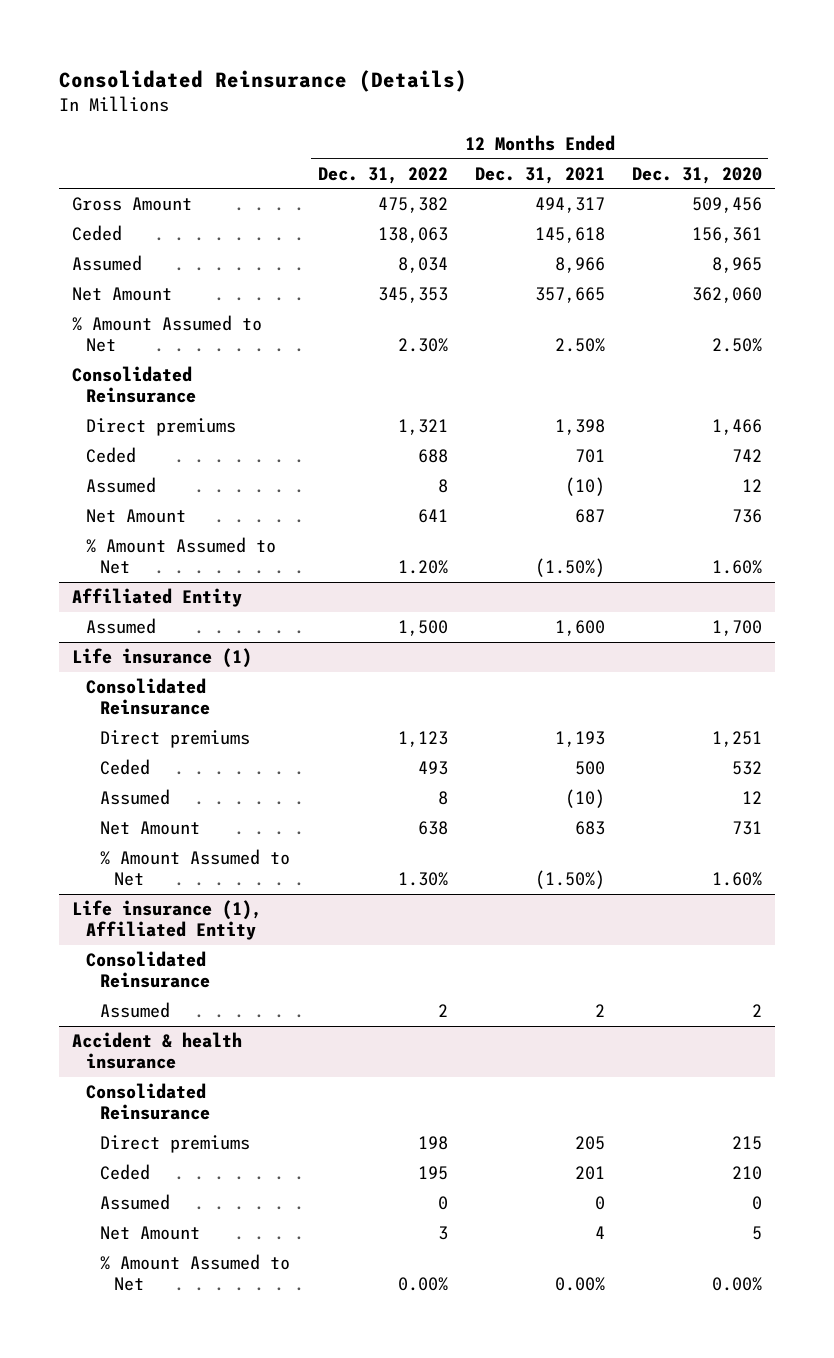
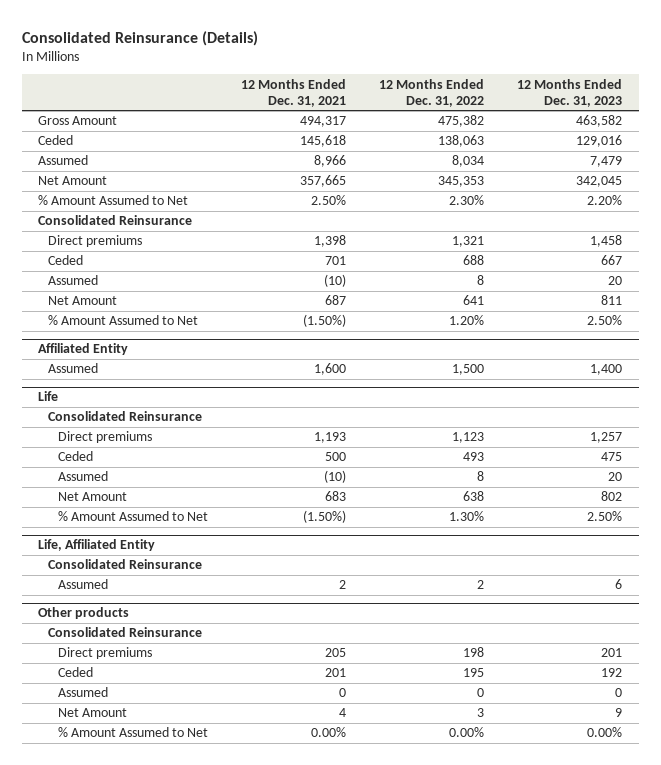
- | 12 Months Ended Dec. 31, 2022 | 12 Months Ended Dec. 31, 2021 | 12 Months Ended Dec. 31, 2020
+ | 12 Months Ended Dec. 31, 2021 | 12 Months Ended Dec. 31, 2022 | 12 Months Ended Dec. 31, 2023
- Life insurance (1)
+ Life
- Life insurance (1), Affiliated Entity
+ Life, Affiliated Entity
- Accident & health insurance
+ Other products

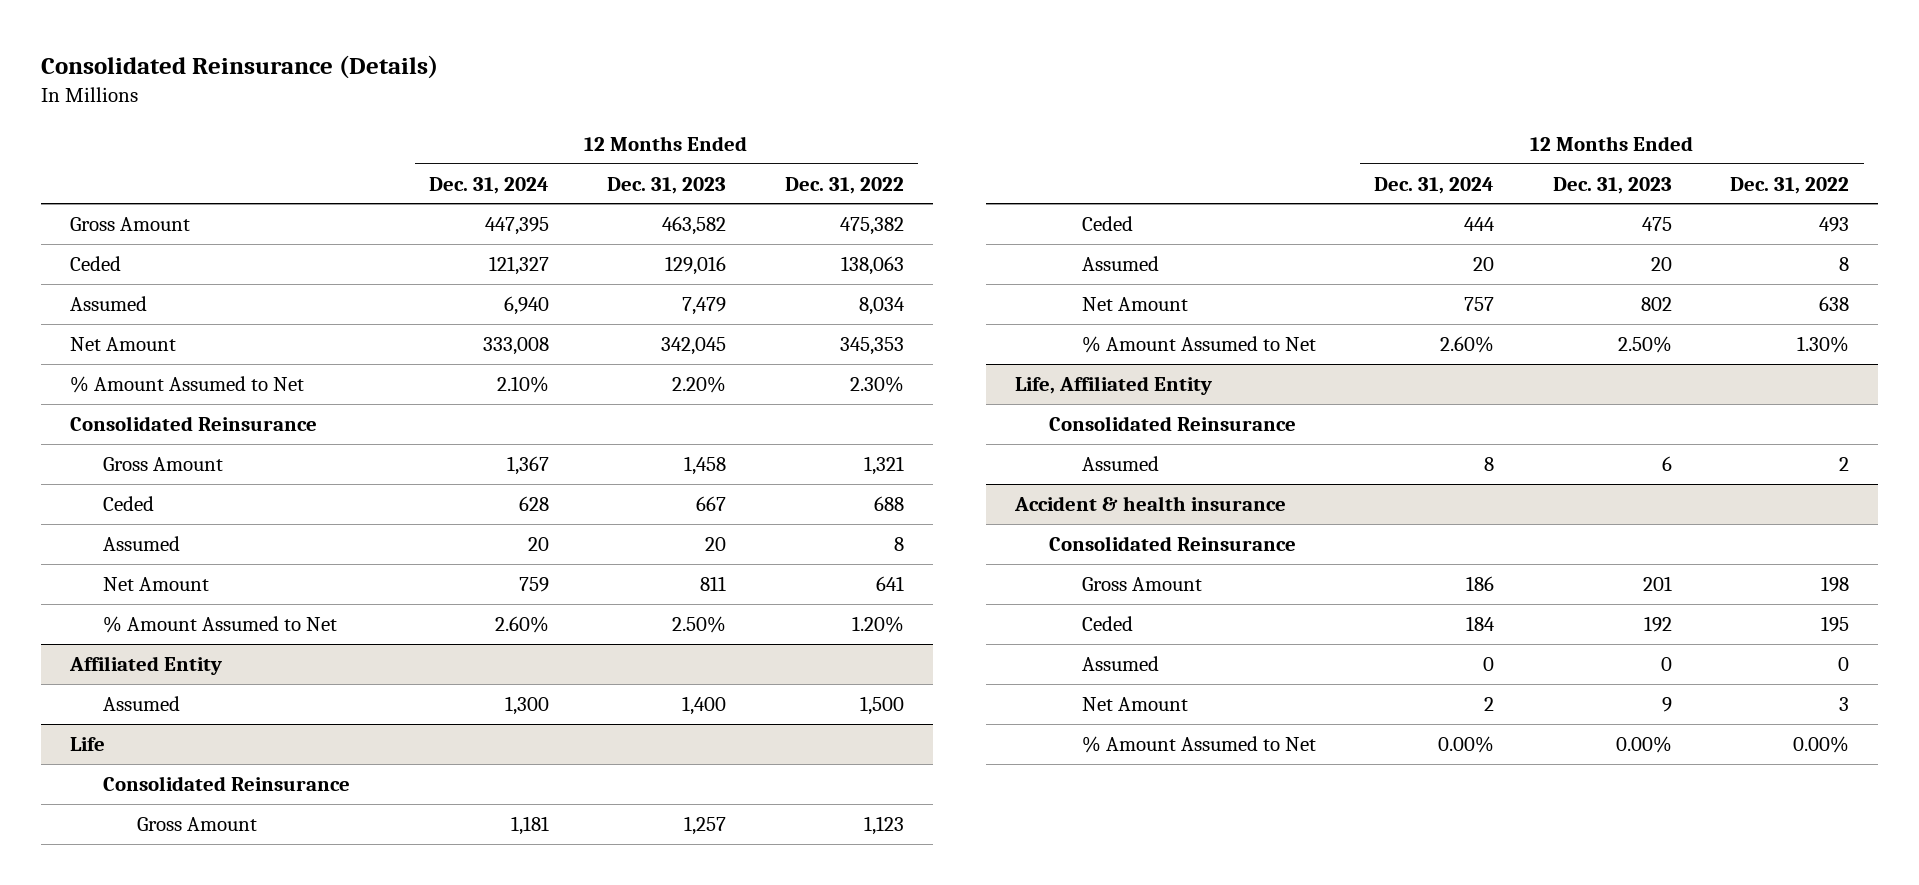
- | 12 Months Ended Dec. 31, 2021 | 12 Months Ended Dec. 31, 2022 | 12 Months Ended Dec. 31, 2023
+ | 12 Months Ended Dec. 31, 2024 | 12 Months Ended Dec. 31, 2023 | 12 Months Ended Dec. 31, 2022
- Direct premiums | 1,398 | 1,321 | 1,458
+ Gross Amount | 1,367 | 1,458 | 1,321
@ Life
- Direct premiums | 1,193 | 1,123 | 1,257
+ Gross Amount | 1,181 | 1,257 | 1,123
- Other products
+ Accident & health insurance
- Direct premiums | 205 | 198 | 201
+ Gross Amount | 186 | 201 | 198

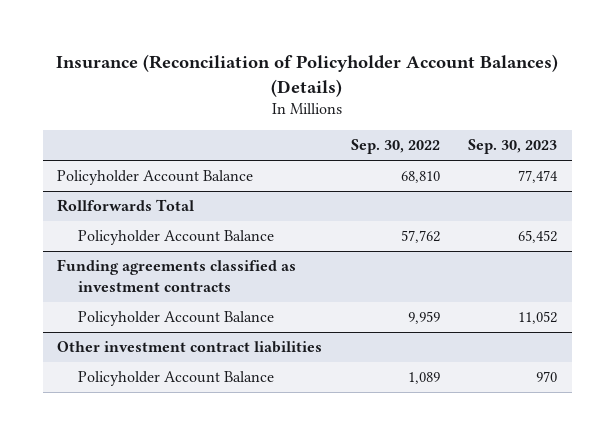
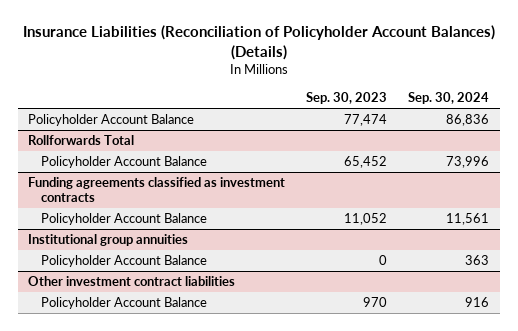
- Insurance (Reconciliation of Policyholder Account Balances) (Details)
+ Insurance Liabilities (Reconciliation of Policyholder Account Balances) (Details)
- | Sep. 30, 2022 | Sep. 30, 2023
+ | Sep. 30, 2023 | Sep. 30, 2024
+ Institutional group annuities
+ Policyholder Account Balance | 0 | 363

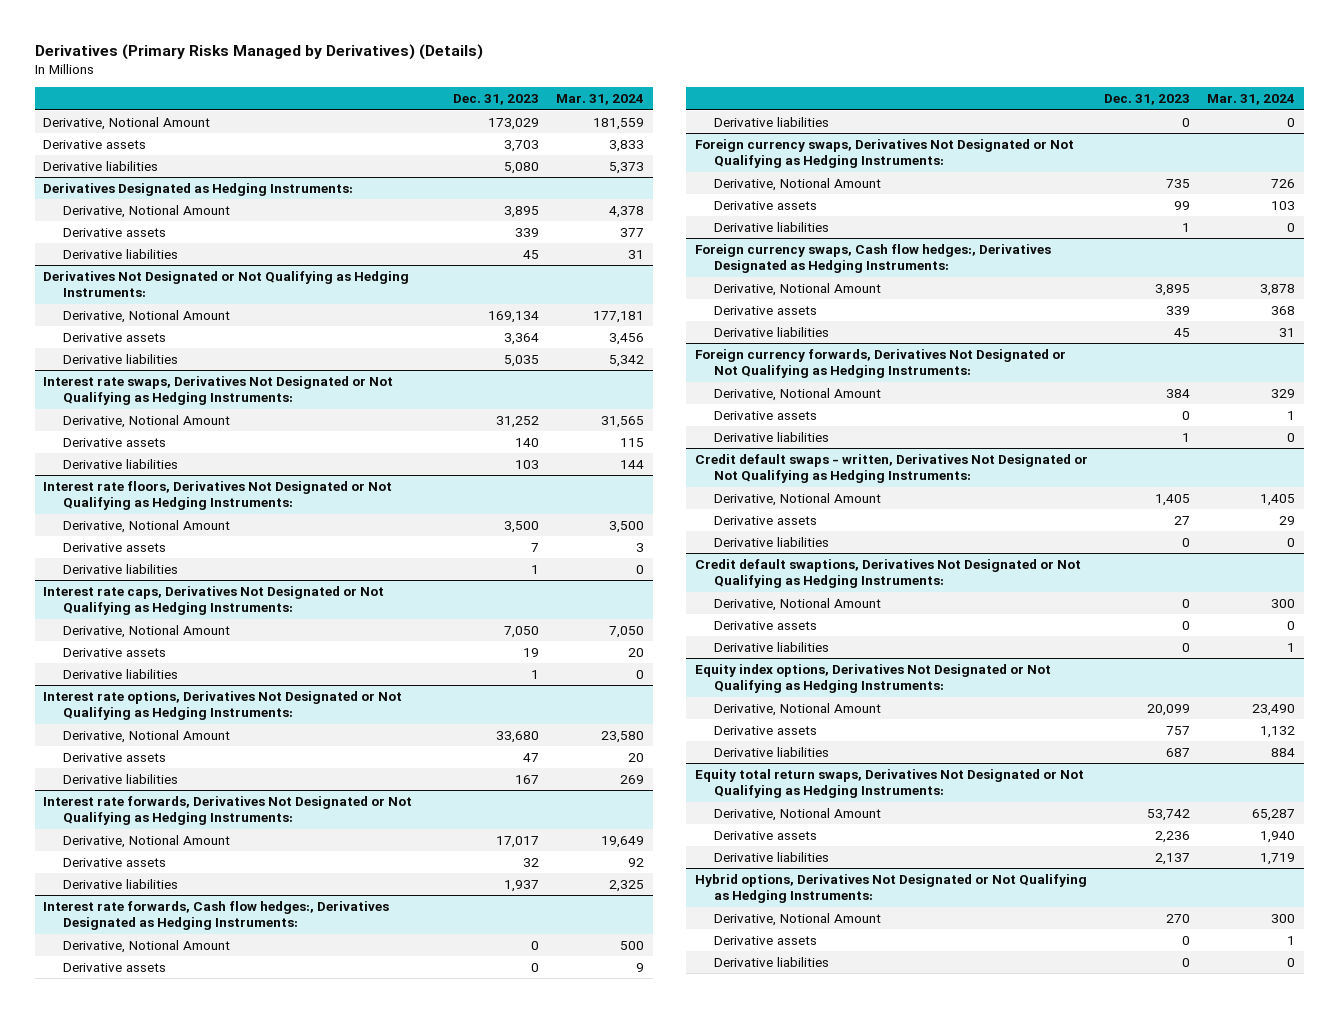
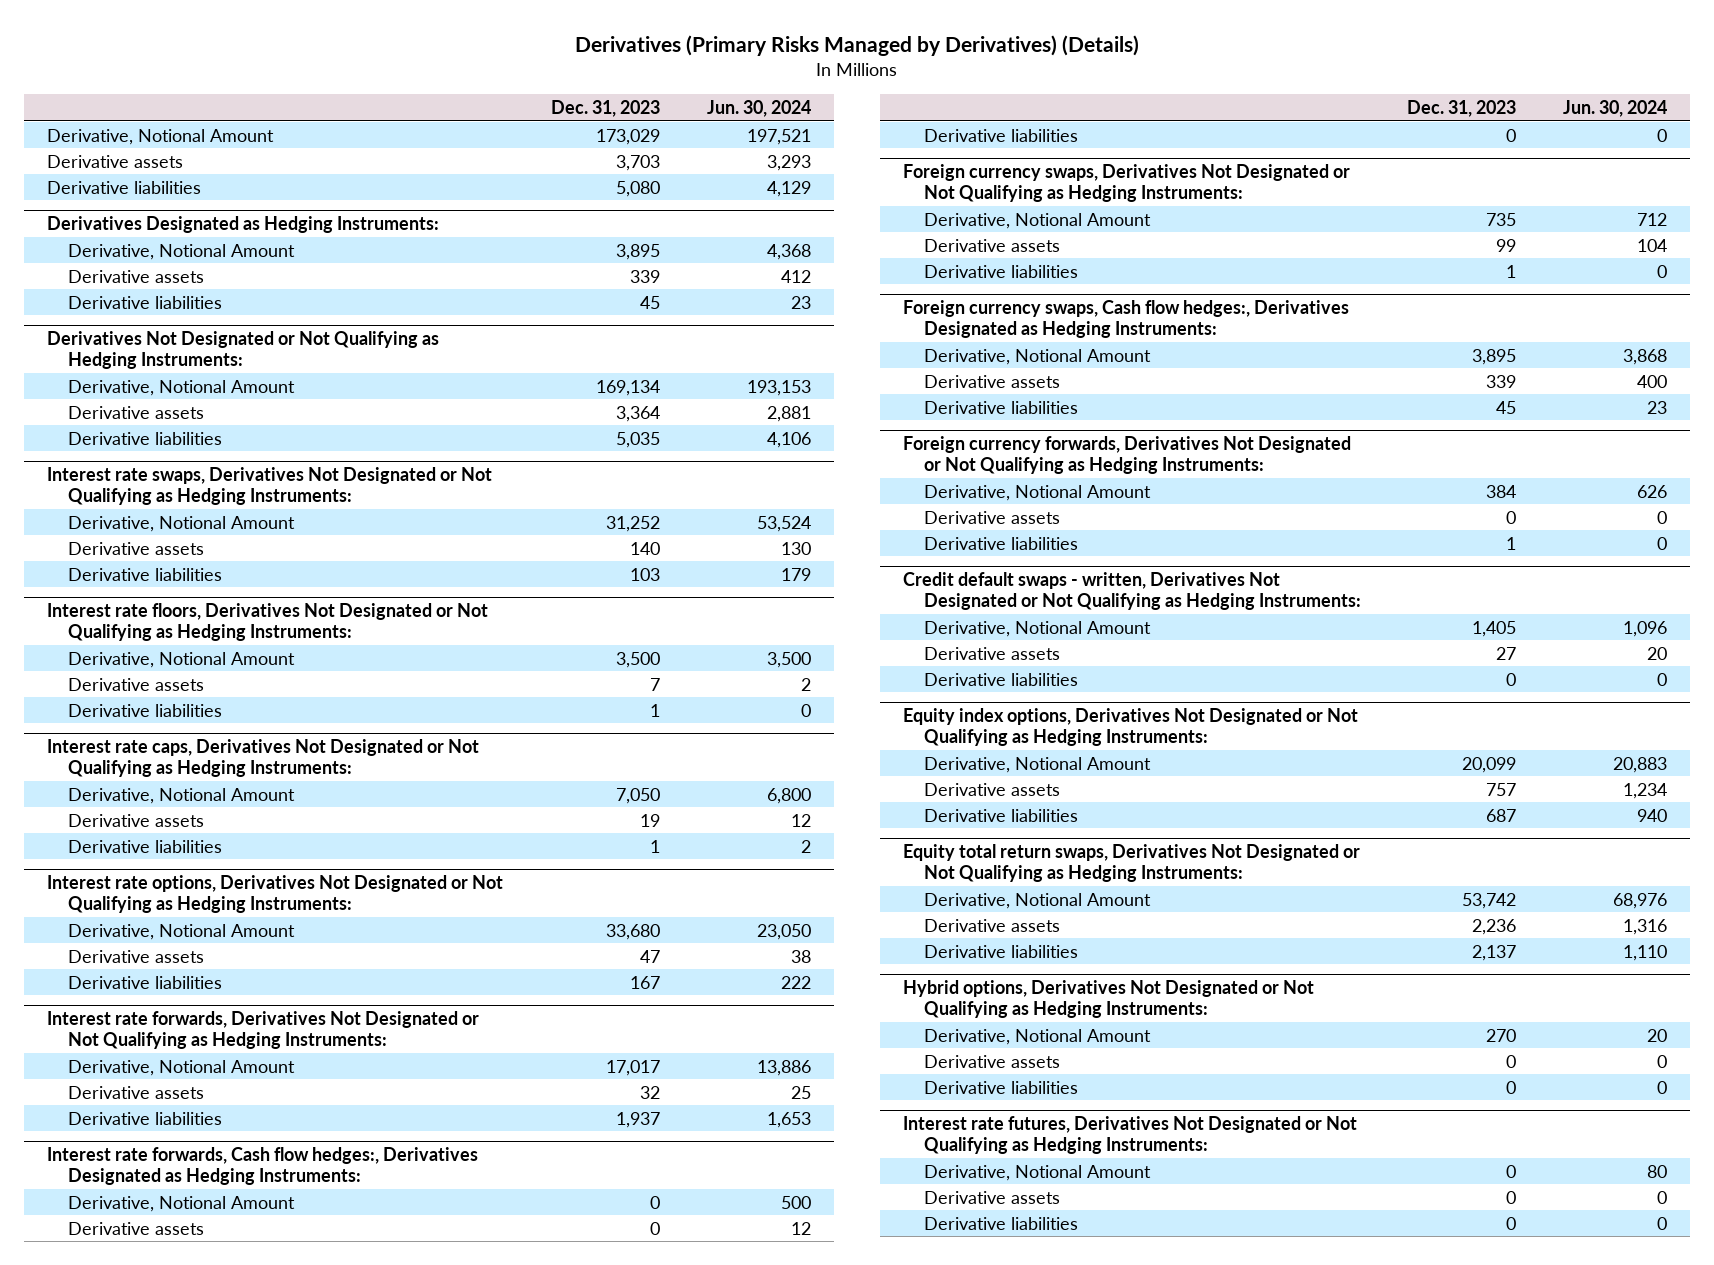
- | Dec. 31, 2023 | Mar. 31, 2024
+ | Dec. 31, 2023 | Jun. 30, 2024
- Credit default swaptions, Derivatives Not Designated or Not Qualifying as Hedging Instruments:
- Derivative, Notional Amount | 0 | 300
- Derivative assets | 0 | 0
- Derivative liabilities | 0 | 1
+ Interest rate futures, Derivatives Not Designated or Not Qualifying as Hedging Instruments:
+ Derivative, Notional Amount | 0 | 80
+ Derivative assets | 0 | 0
+ Derivative liabilities | 0 | 0

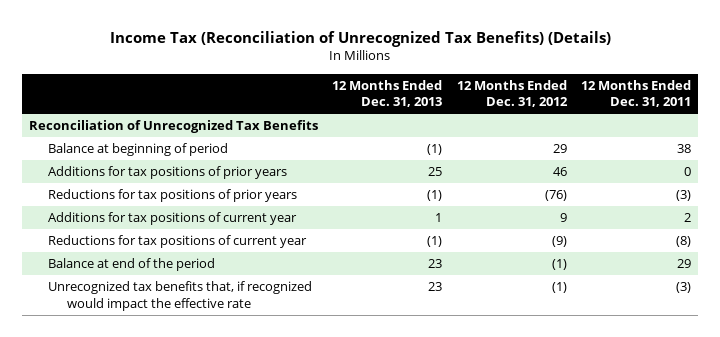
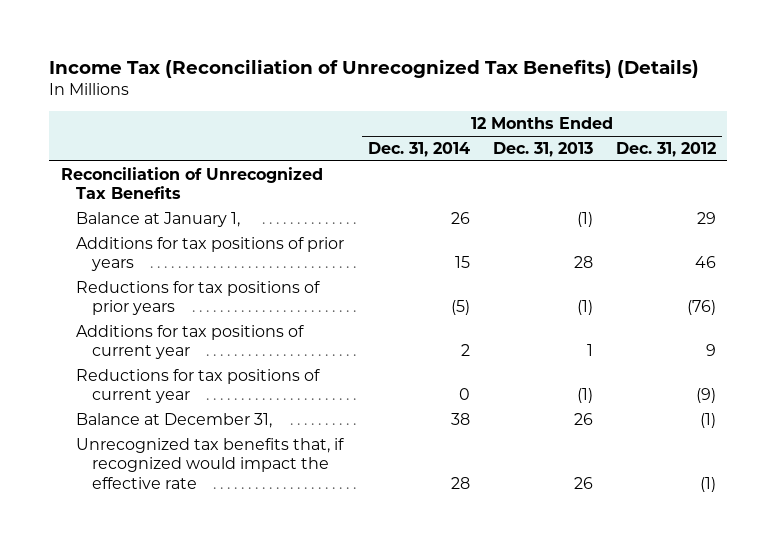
- | 12 Months Ended Dec. 31, 2013 | 12 Months Ended Dec. 31, 2012 | 12 Months Ended Dec. 31, 2011
+ | 12 Months Ended Dec. 31, 2014 | 12 Months Ended Dec. 31, 2013 | 12 Months Ended Dec. 31, 2012
- Balance at beginning of period | (1) | 29 | 38
- Additions for tax positions of prior years | 25 | 46 | 0
+ Balance at January 1, | 26 | (1) | 29
+ Additions for tax positions of prior years | 15 | 28 | 46
- Balance at end of the period | 23 | (1) | 29
- Unrecognized tax benefits that, if recognized would impact the effective rate | 23 | (1) | (3)
+ Balance at December 31, | 38 | 26 | (1)
+ Unrecognized tax benefits that, if recognized would impact the effective rate | 28 | 26 | (1)

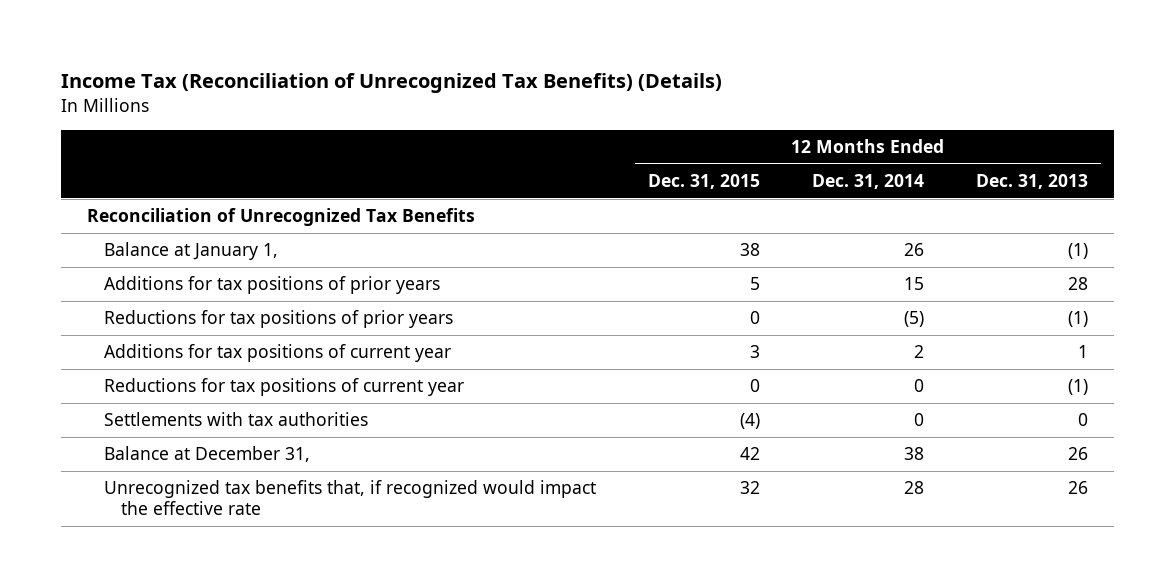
- | 12 Months Ended Dec. 31, 2014 | 12 Months Ended Dec. 31, 2013 | 12 Months Ended Dec. 31, 2012
+ | 12 Months Ended Dec. 31, 2015 | 12 Months Ended Dec. 31, 2014 | 12 Months Ended Dec. 31, 2013
+ Settlements with tax authorities | (4) | 0 | 0

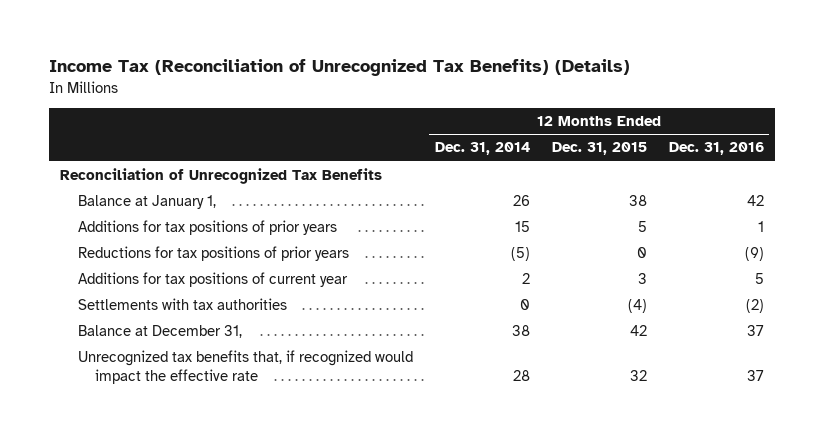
- | 12 Months Ended Dec. 31, 2015 | 12 Months Ended Dec. 31, 2014 | 12 Months Ended Dec. 31, 2013
+ | 12 Months Ended Dec. 31, 2014 | 12 Months Ended Dec. 31, 2015 | 12 Months Ended Dec. 31, 2016
- Reductions for tax positions of current year | 0 | 0 | (1)

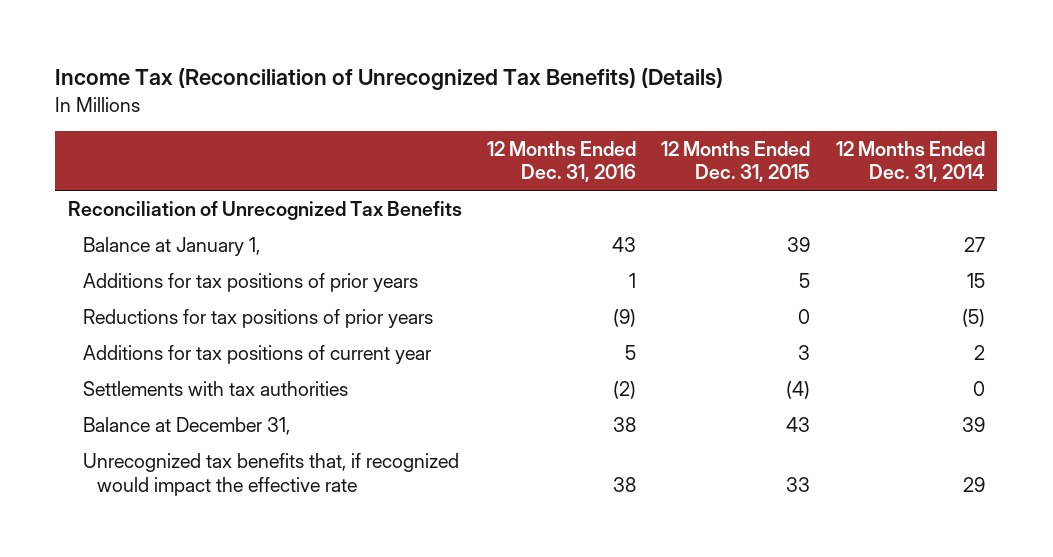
- | 12 Months Ended Dec. 31, 2014 | 12 Months Ended Dec. 31, 2015 | 12 Months Ended Dec. 31, 2016
+ | 12 Months Ended Dec. 31, 2016 | 12 Months Ended Dec. 31, 2015 | 12 Months Ended Dec. 31, 2014
- Balance at January 1, | 26 | 38 | 42
+ Balance at January 1, | 43 | 39 | 27
- Balance at December 31, | 38 | 42 | 37
- Unrecognized tax benefits that, if recognized would impact the effective rate | 28 | 32 | 37
+ Balance at December 31, | 38 | 43 | 39
+ Unrecognized tax benefits that, if recognized would impact the effective rate | 38 | 33 | 29

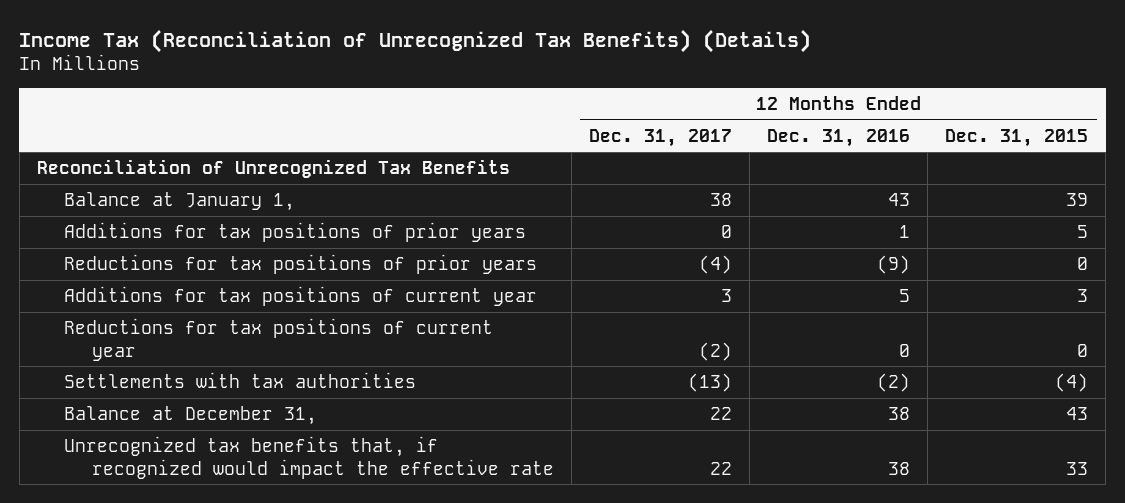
- | 12 Months Ended Dec. 31, 2016 | 12 Months Ended Dec. 31, 2015 | 12 Months Ended Dec. 31, 2014
+ | 12 Months Ended Dec. 31, 2017 | 12 Months Ended Dec. 31, 2016 | 12 Months Ended Dec. 31, 2015
+ Reductions for tax positions of current year | (2) | 0 | 0

